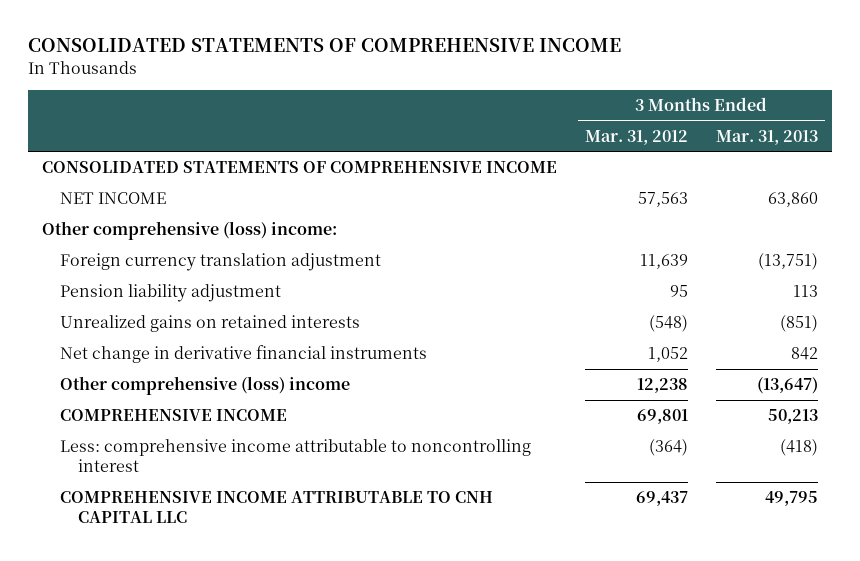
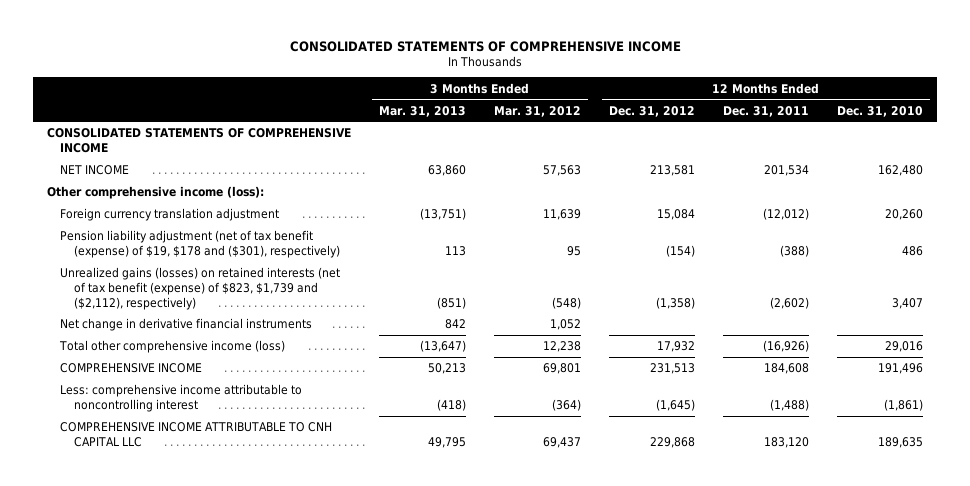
- | 3 Months Ended Mar. 31, 2012 | 3 Months Ended Mar. 31, 2013
+ | 3 Months Ended Mar. 31, 2013 | 3 Months Ended Mar. 31, 2012 | 12 Months Ended Dec. 31, 2012 | 12 Months Ended Dec. 31, 2011 | 12 Months Ended Dec. 31, 2010
- Other comprehensive (loss) income:
+ Other comprehensive income (loss):
- Pension liability adjustment | 95 | 113
- Unrealized gains on retained interests | (548) | (851)
+ Pension liability adjustment (net of tax benefit (expense) of $19, $178 and ($301), respectively) | 113 | 95 | (154) | (388) | 486
+ Unrealized gains (losses) on retained interests (net of tax benefit (expense) of $823, $1,739 and ($2,112), respectively) | (851) | (548) | (1,358) | (2,602) | 3,407
- Other comprehensive (loss) income | 12,238 | (13,647)
+ Total other comprehensive income (loss) | (13,647) | 12,238 | 17,932 | (16,926) | 29,016

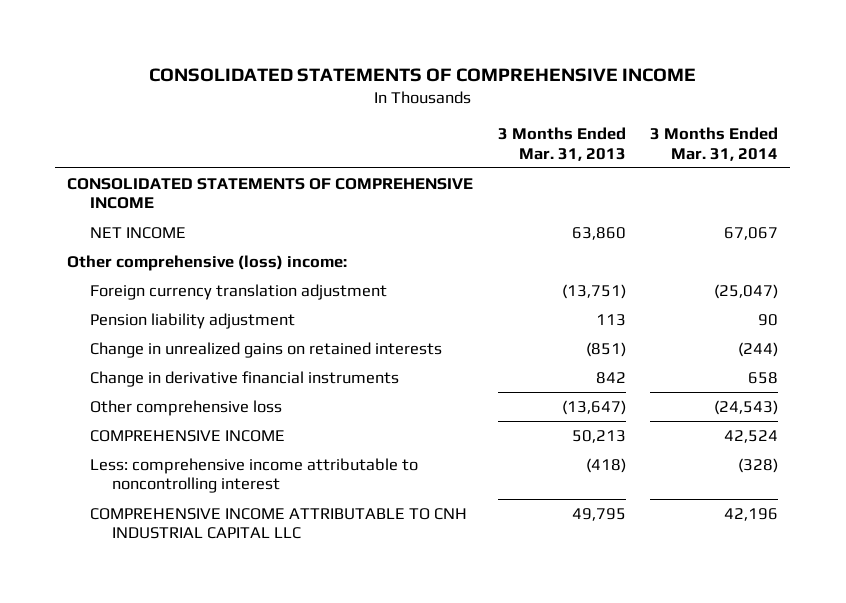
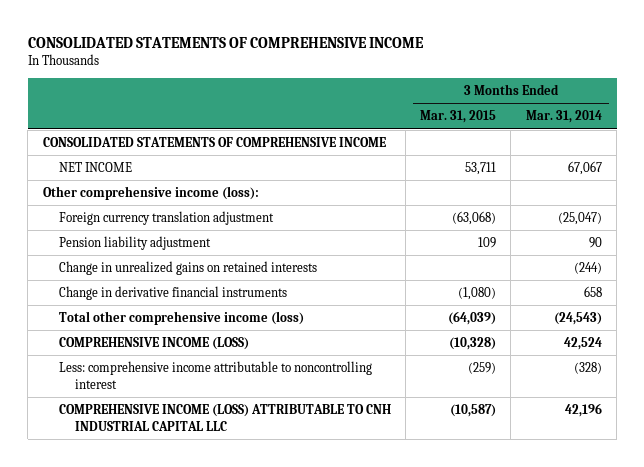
- | 3 Months Ended Mar. 31, 2013 | 3 Months Ended Mar. 31, 2014
+ | 3 Months Ended Mar. 31, 2015 | 3 Months Ended Mar. 31, 2014
- Other comprehensive (loss) income:
+ Other comprehensive income (loss):
- Other comprehensive loss | (13,647) | (24,543)
- COMPREHENSIVE INCOME | 50,213 | 42,524
+ Total other comprehensive income (loss) | (64,039) | (24,543)
+ COMPREHENSIVE INCOME (LOSS) | (10,328) | 42,524
- COMPREHENSIVE INCOME ATTRIBUTABLE TO CNH INDUSTRIAL CAPITAL LLC | 49,795 | 42,196
+ COMPREHENSIVE INCOME (LOSS) ATTRIBUTABLE TO CNH INDUSTRIAL CAPITAL LLC | (10,587) | 42,196

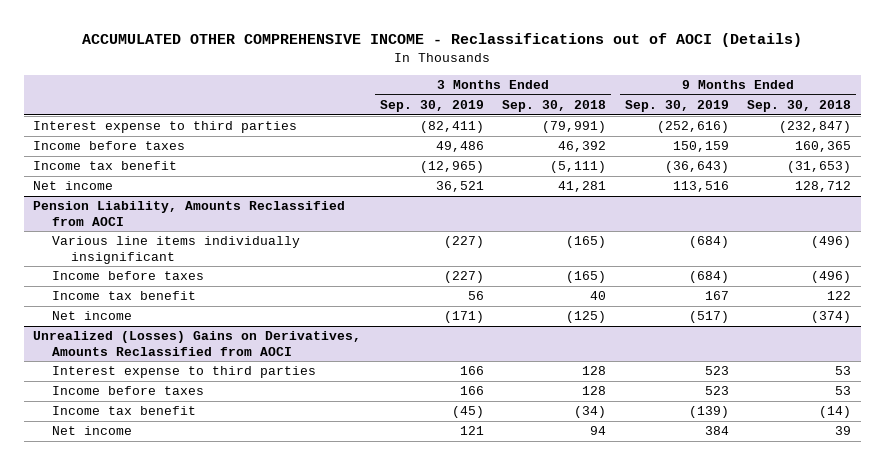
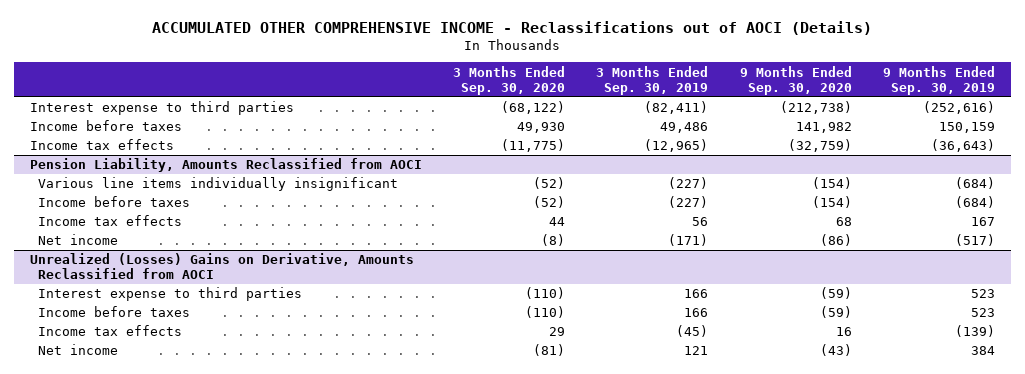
- | 3 Months Ended Sep. 30, 2019 | 3 Months Ended Sep. 30, 2018 | 9 Months Ended Sep. 30, 2019 | 9 Months Ended Sep. 30, 2018
+ | 3 Months Ended Sep. 30, 2020 | 3 Months Ended Sep. 30, 2019 | 9 Months Ended Sep. 30, 2020 | 9 Months Ended Sep. 30, 2019
- Income tax benefit | (12,965) | (5,111) | (36,643) | (31,653)
- Net income | 36,521 | 41,281 | 113,516 | 128,712
+ Income tax effects | (11,775) | (12,965) | (32,759) | (36,643)
@ Pension Liability, Amounts Reclassified from AOCI
- Income tax benefit | 56 | 40 | 167 | 122
+ Income tax effects | 44 | 56 | 68 | 167
- Unrealized (Losses) Gains on Derivatives, Amounts Reclassified from AOCI
+ Unrealized (Losses) Gains on Derivative, Amounts Reclassified from AOCI
- Income tax benefit | (45) | (34) | (139) | (14)
+ Income tax effects | 29 | (45) | 16 | (139)

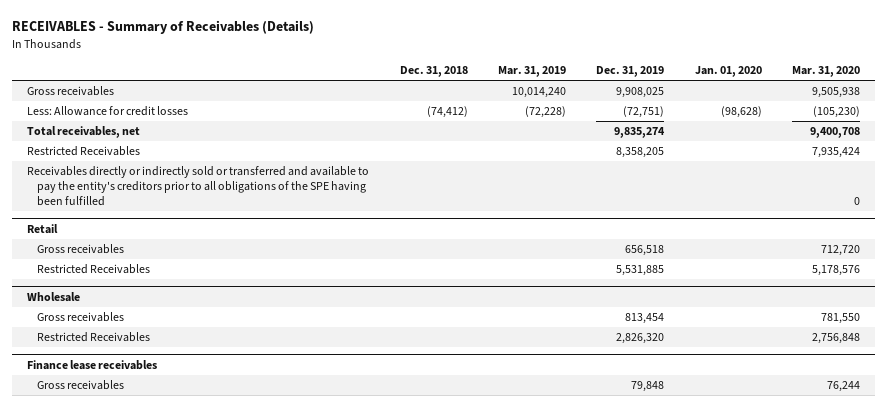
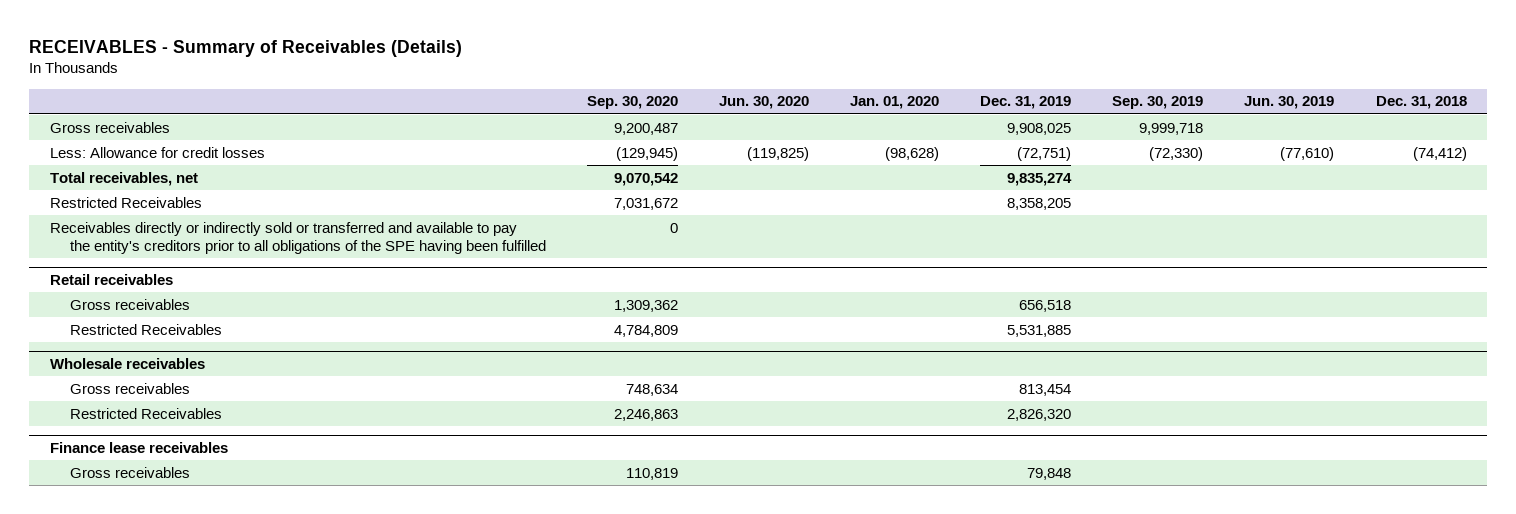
- | Dec. 31, 2018 | Mar. 31, 2019 | Dec. 31, 2019 | Jan. 01, 2020 | Mar. 31, 2020
+ | Sep. 30, 2020 | Jun. 30, 2020 | Jan. 01, 2020 | Dec. 31, 2019 | Sep. 30, 2019 | Jun. 30, 2019 | Dec. 31, 2018
- Retail
+ Retail receivables
- Wholesale
+ Wholesale receivables

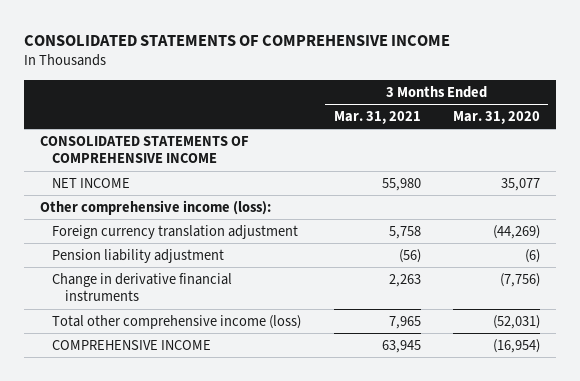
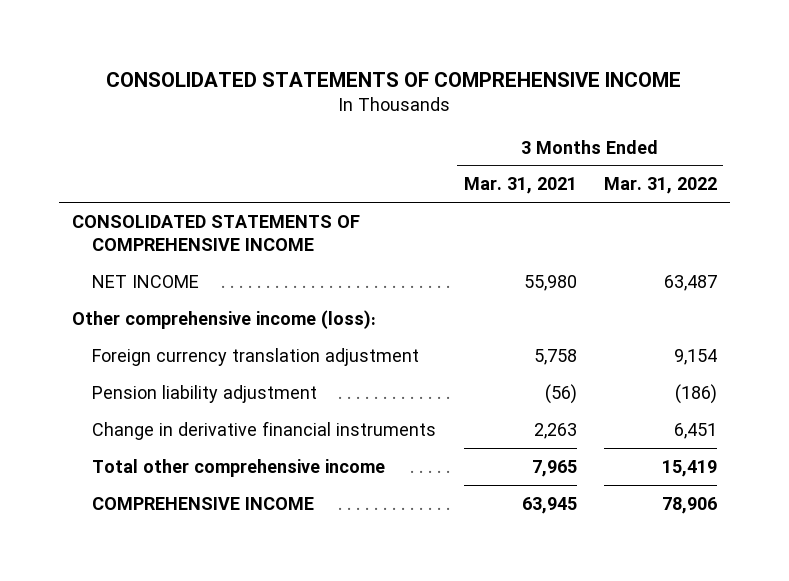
- | 3 Months Ended Mar. 31, 2021 | 3 Months Ended Mar. 31, 2020
+ | 3 Months Ended Mar. 31, 2021 | 3 Months Ended Mar. 31, 2022
- Total other comprehensive income (loss) | 7,965 | (52,031)
+ Total other comprehensive income | 7,965 | 15,419

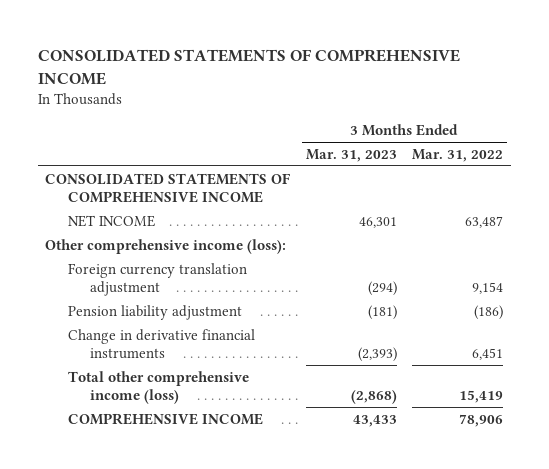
- | 3 Months Ended Mar. 31, 2021 | 3 Months Ended Mar. 31, 2022
+ | 3 Months Ended Mar. 31, 2023 | 3 Months Ended Mar. 31, 2022
- Total other comprehensive income | 7,965 | 15,419
+ Total other comprehensive income (loss) | (2,868) | 15,419

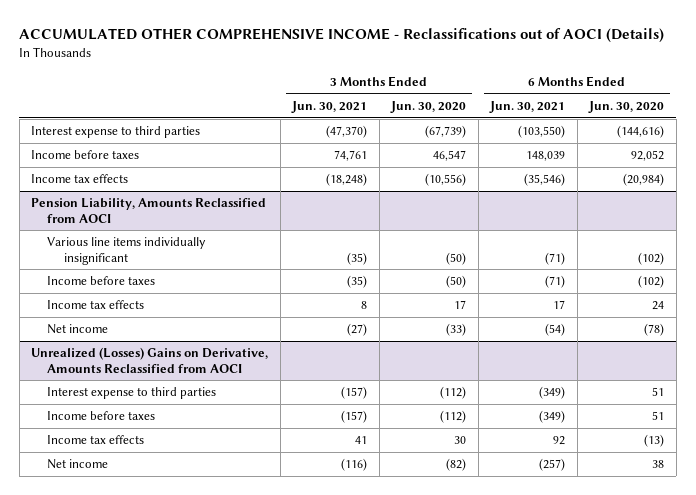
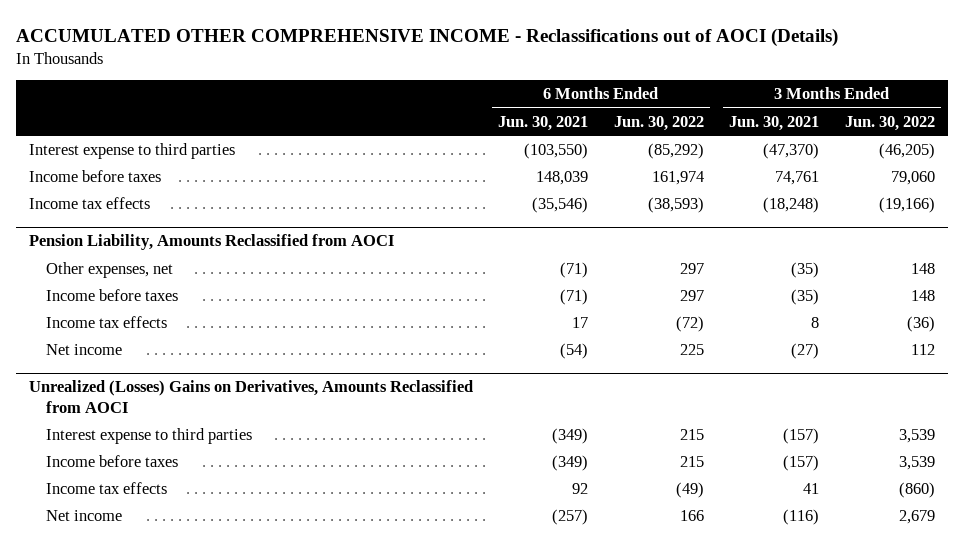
- | 3 Months Ended Jun. 30, 2021 | 3 Months Ended Jun. 30, 2020 | 6 Months Ended Jun. 30, 2021 | 6 Months Ended Jun. 30, 2020
+ | 6 Months Ended Jun. 30, 2021 | 6 Months Ended Jun. 30, 2022 | 3 Months Ended Jun. 30, 2021 | 3 Months Ended Jun. 30, 2022
@ Pension Liability, Amounts Reclassified from AOCI
- Various line items individually insignificant | (35) | (50) | (71) | (102)
+ Other expenses, net | (71) | 297 | (35) | 148
- Unrealized (Losses) Gains on Derivative, Amounts Reclassified from AOCI
+ Unrealized (Losses) Gains on Derivatives, Amounts Reclassified from AOCI

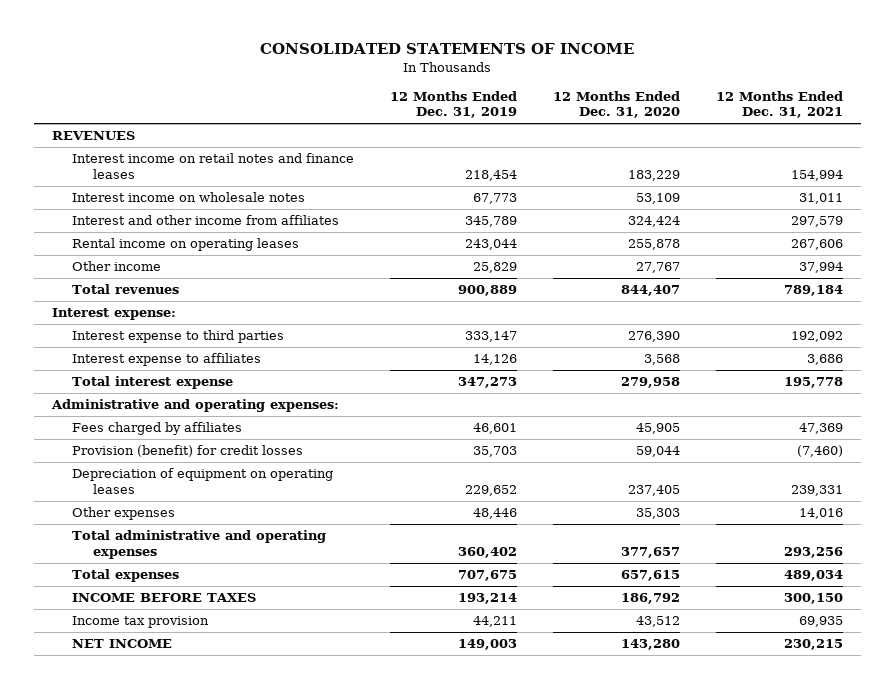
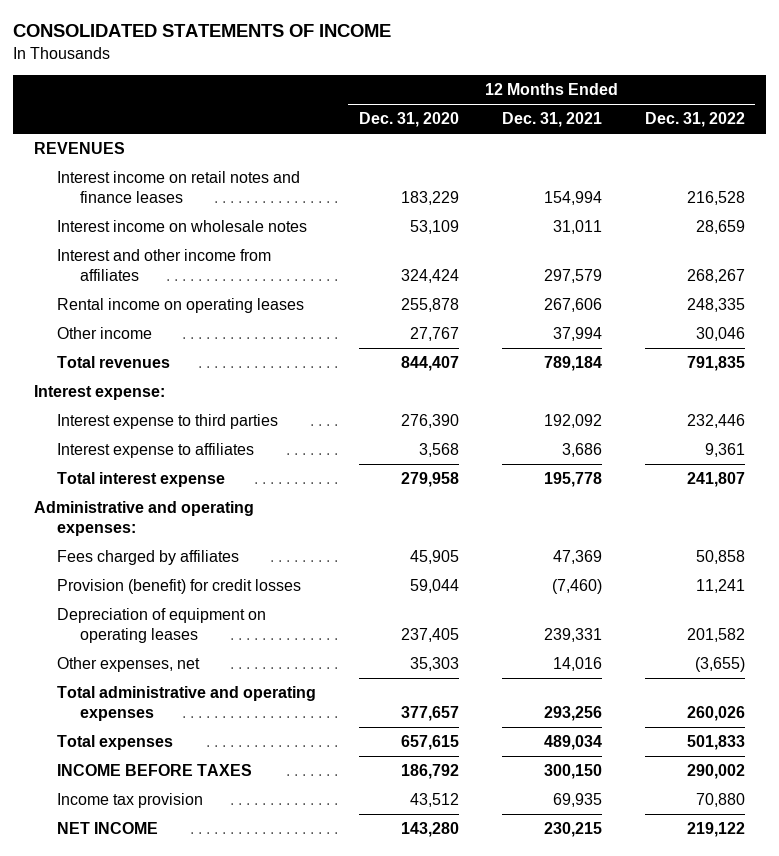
- | 12 Months Ended Dec. 31, 2019 | 12 Months Ended Dec. 31, 2020 | 12 Months Ended Dec. 31, 2021
+ | 12 Months Ended Dec. 31, 2020 | 12 Months Ended Dec. 31, 2021 | 12 Months Ended Dec. 31, 2022
- Other expenses | 48,446 | 35,303 | 14,016
+ Other expenses, net | 35,303 | 14,016 | (3,655)

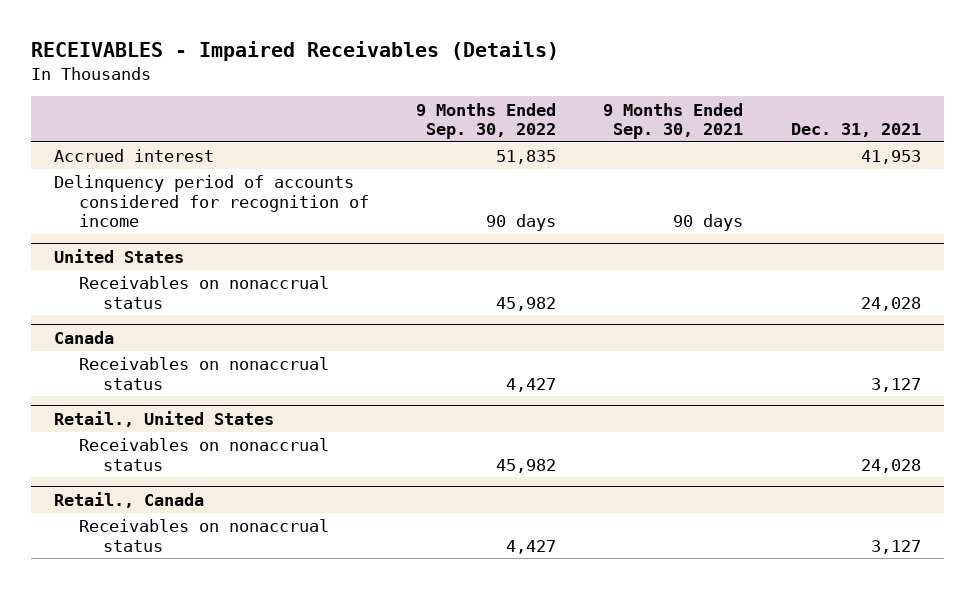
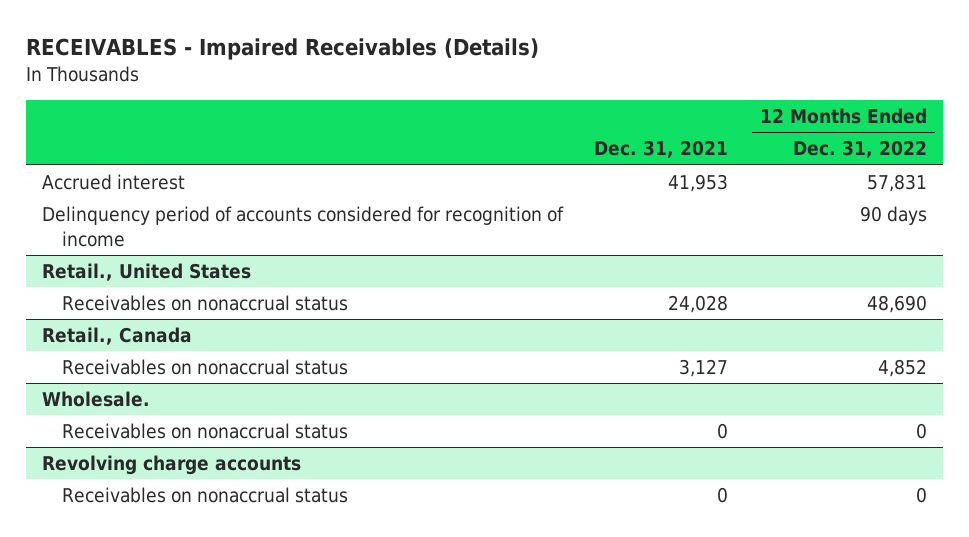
- | 9 Months Ended Sep. 30, 2022 | 9 Months Ended Sep. 30, 2021 | Dec. 31, 2021
+ | Dec. 31, 2021 | 12 Months Ended Dec. 31, 2022
- United States
- Receivables on nonaccrual status | 45,982 | | 24,028
- Canada
- Receivables on nonaccrual status | 4,427 | | 3,127
+ Wholesale.
+ Receivables on nonaccrual status | 0 | 0
+ Revolving charge accounts
+ Receivables on nonaccrual status | 0 | 0

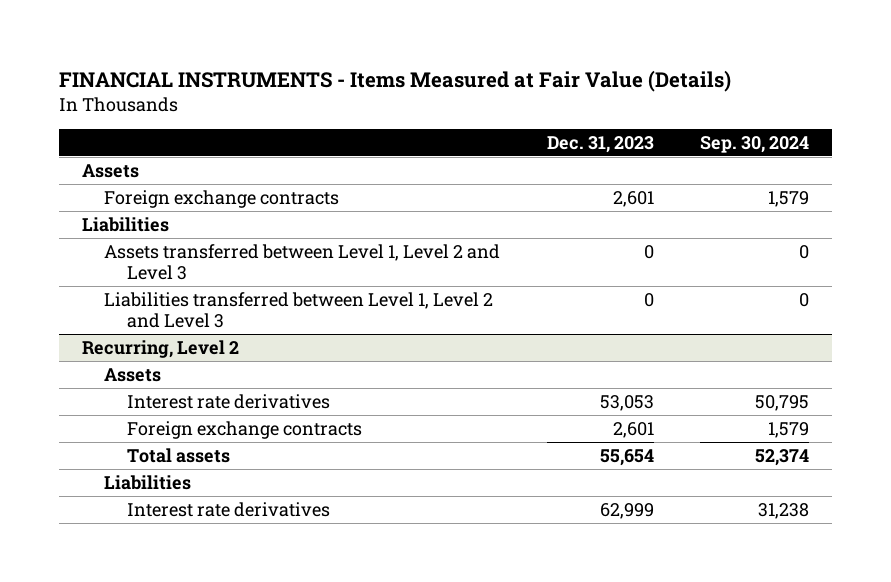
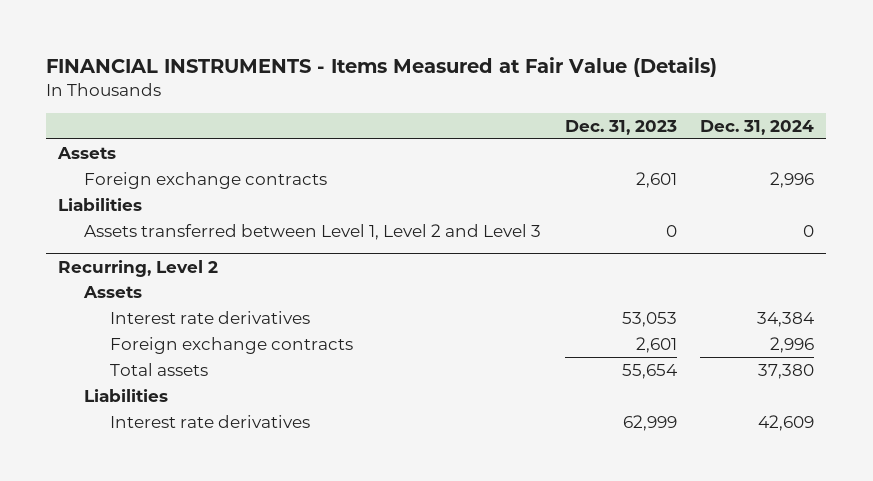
- | Dec. 31, 2023 | Sep. 30, 2024
+ | Dec. 31, 2023 | Dec. 31, 2024
- Liabilities transferred between Level 1, Level 2 and Level 3 | 0 | 0

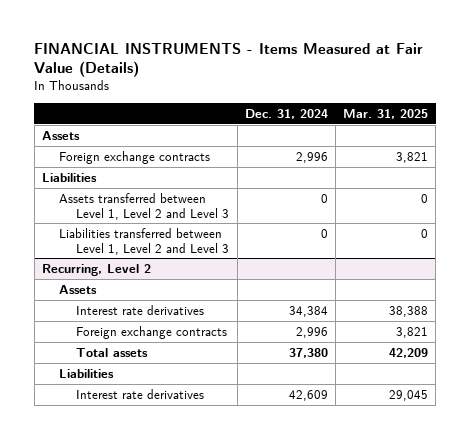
- | Dec. 31, 2023 | Dec. 31, 2024
+ | Dec. 31, 2024 | Mar. 31, 2025
+ Liabilities transferred between Level 1, Level 2 and Level 3 | 0 | 0

